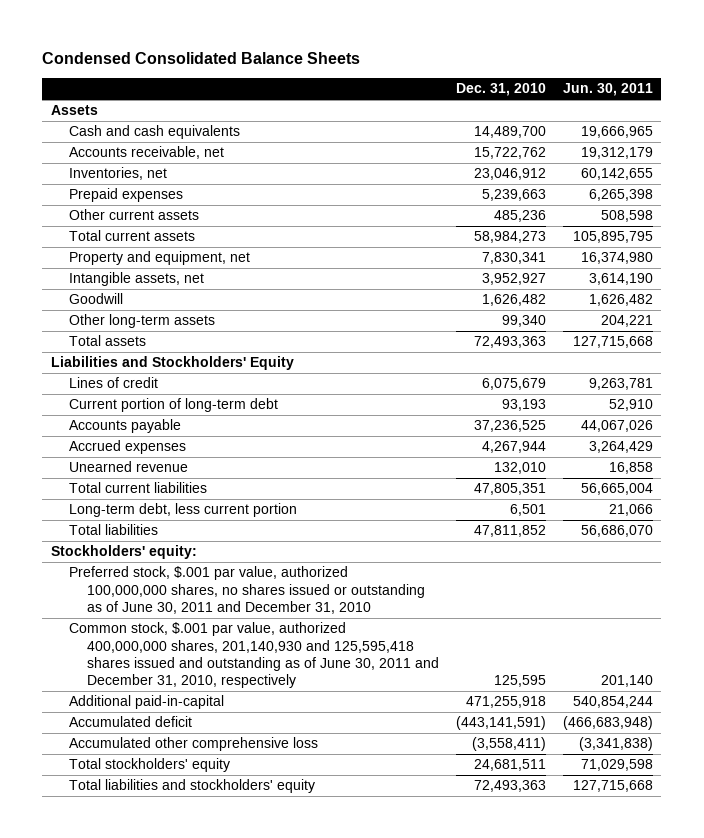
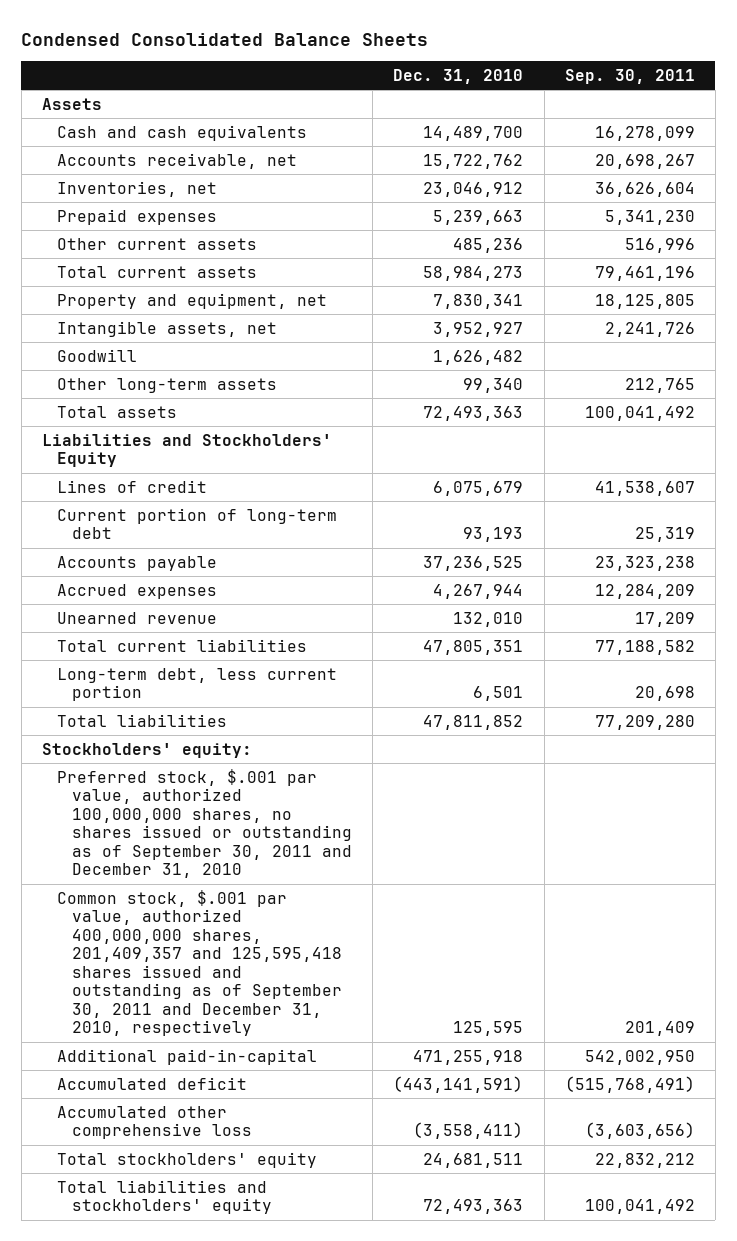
- | Dec. 31, 2010 | Jun. 30, 2011
+ | Dec. 31, 2010 | Sep. 30, 2011
- Preferred stock, $.001 par value, authorized 100,000,000 shares, no shares issued or outstanding as of June 30, 2011 and December 31, 2010
- Common stock, $.001 par value, authorized 400,000,000 shares, 201,140,930 and 125,595,418 shares issued and outstanding as of June 30, 2011 and December 31, 2010, respectively | 125,595 | 201,140
+ Preferred stock, $.001 par value, authorized 100,000,000 shares, no shares issued or outstanding as of September 30, 2011 and December 31, 2010
+ Common stock, $.001 par value, authorized 400,000,000 shares, 201,409,357 and 125,595,418 shares issued and outstanding as of September 30, 2011 and December 31, 2010, respectively | 125,595 | 201,409

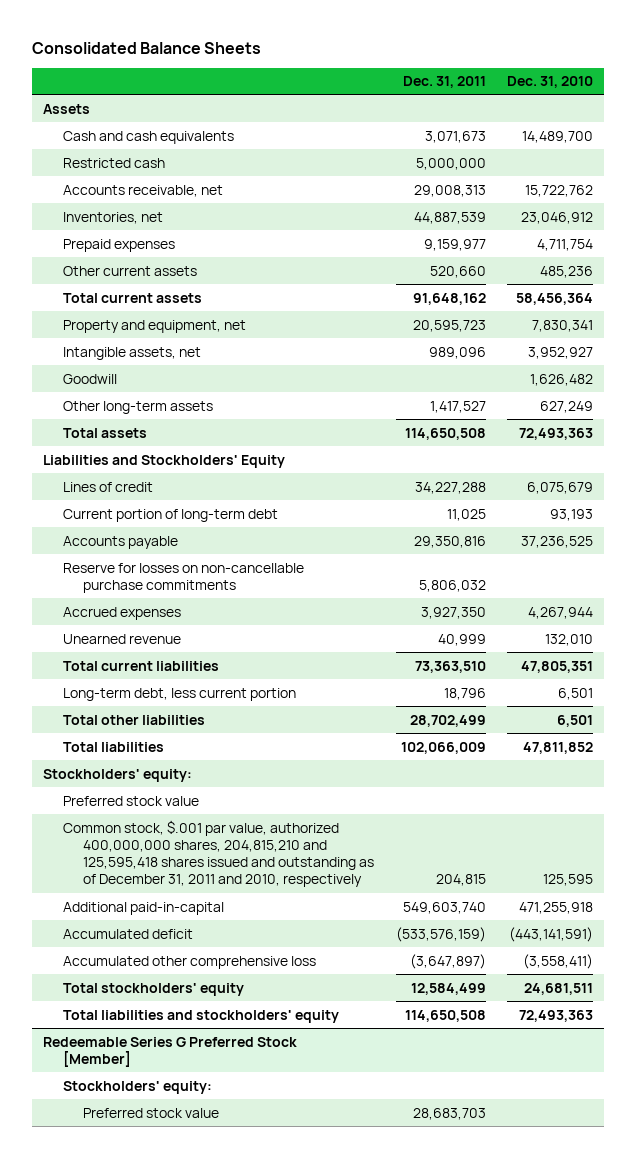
- Condensed Consolidated Balance Sheets
+ Consolidated Balance Sheets
- | Dec. 31, 2010 | Sep. 30, 2011
+ | Dec. 31, 2011 | Dec. 31, 2010
+ Restricted cash | 5,000,000 |
- Prepaid expenses | 5,239,663 | 5,341,230
+ Prepaid expenses | 9,159,977 | 4,711,754
- Total current assets | 58,984,273 | 79,461,196
+ Total current assets | 91,648,162 | 58,456,364
- Other long-term assets | 99,340 | 212,765
+ Other long-term assets | 1,417,527 | 627,249
+ Reserve for losses on non-cancellable purchase commitments | 5,806,032 |
+ Total other liabilities | 28,702,499 | 6,501
- Preferred stock, $.001 par value, authorized 100,000,000 shares, no shares issued or outstanding as of September 30, 2011 and December 31, 2010
- Common stock, $.001 par value, authorized 400,000,000 shares, 201,409,357 and 125,595,418 shares issued and outstanding as of September 30, 2011 and December 31, 2010, respectively | 125,595 | 201,409
+ Preferred stock value
+ Common stock, $.001 par value, authorized 400,000,000 shares, 204,815,210 and 125,595,418 shares issued and outstanding as of December 31, 2011 and 2010, respectively | 204,815 | 125,595
+ Redeemable Series G Preferred Stock [Member]
+ Stockholders' equity:
+ Preferred stock value | 28,683,703 |

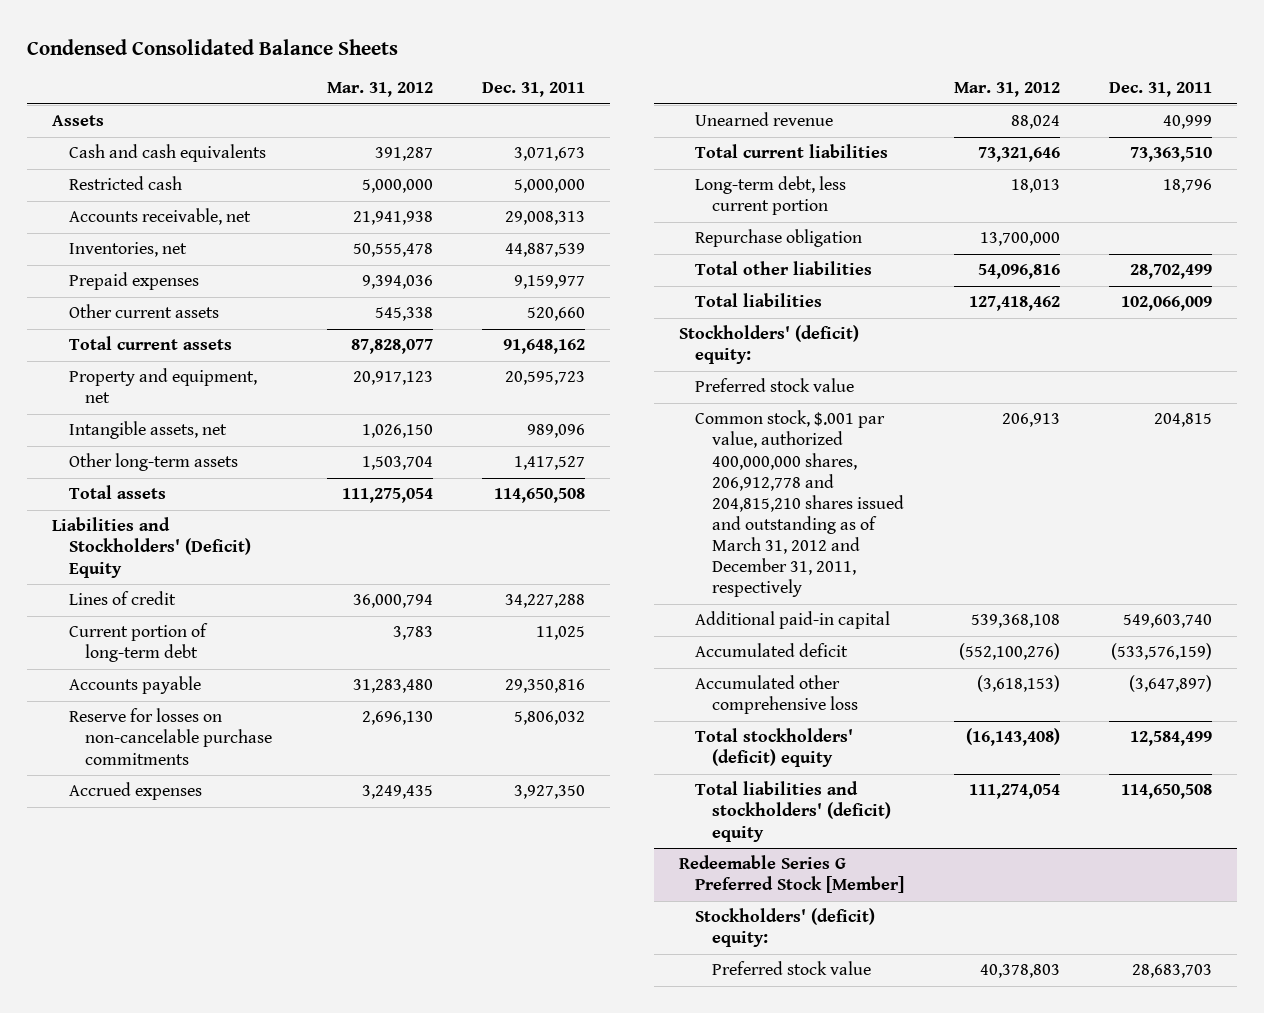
- Consolidated Balance Sheets
+ Condensed Consolidated Balance Sheets
- | Dec. 31, 2011 | Dec. 31, 2010
+ | Mar. 31, 2012 | Dec. 31, 2011
- Goodwill | | 1,626,482
- Liabilities and Stockholders' Equity
+ Liabilities and Stockholders' (Deficit) Equity
- Reserve for losses on non-cancellable purchase commitments | 5,806,032 |
+ Reserve for losses on non-cancelable purchase commitments | 2,696,130 | 5,806,032
+ Repurchase obligation | 13,700,000 |
- Stockholders' equity:
+ Stockholders' (deficit) equity:
- Common stock, $.001 par value, authorized 400,000,000 shares, 204,815,210 and 125,595,418 shares issued and outstanding as of December 31, 2011 and 2010, respectively | 204,815 | 125,595
- Additional paid-in-capital | 549,603,740 | 471,255,918
+ Common stock, $.001 par value, authorized 400,000,000 shares, 206,912,778 and 204,815,210 shares issued and outstanding as of March 31, 2012 and December 31, 2011, respectively | 206,913 | 204,815
+ Additional paid-in capital | 539,368,108 | 549,603,740
- Total stockholders' equity | 12,584,499 | 24,681,511
- Total liabilities and stockholders' equity | 114,650,508 | 72,493,363
+ Total stockholders' (deficit) equity | (16,143,408) | 12,584,499
+ Total liabilities and stockholders' (deficit) equity | 111,274,054 | 114,650,508
@ Redeemable Series G Preferred Stock [Member]
- Stockholders' equity:
+ Stockholders' (deficit) equity:

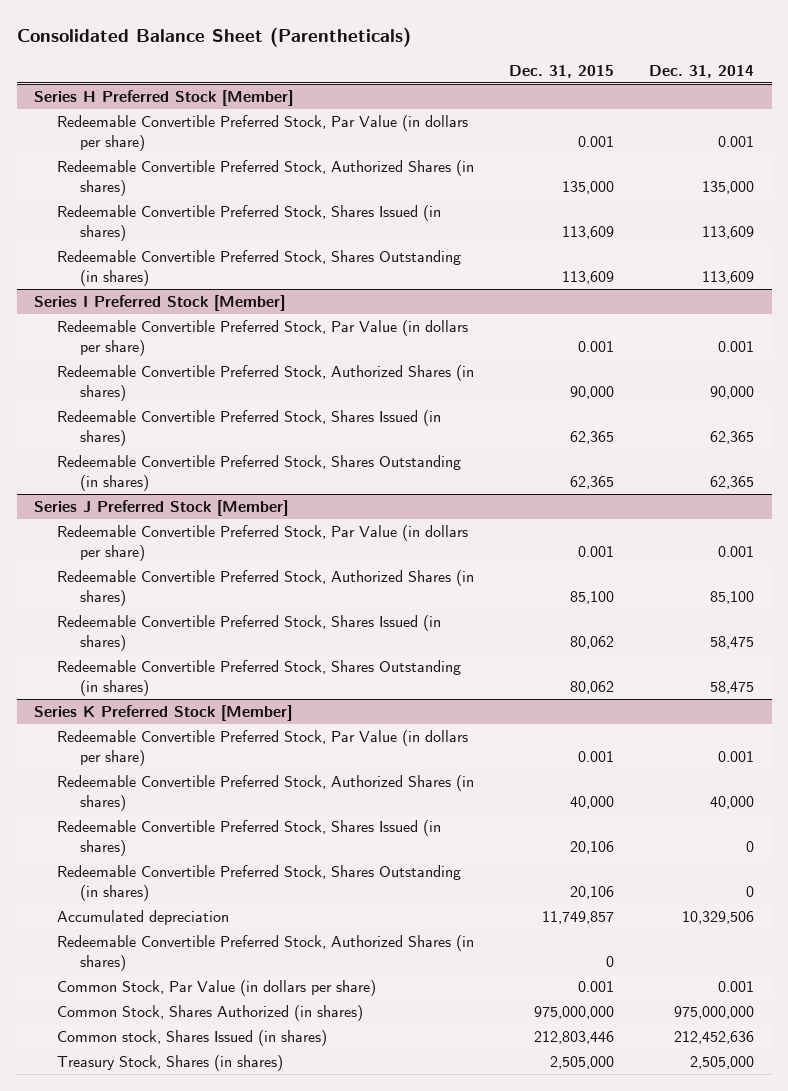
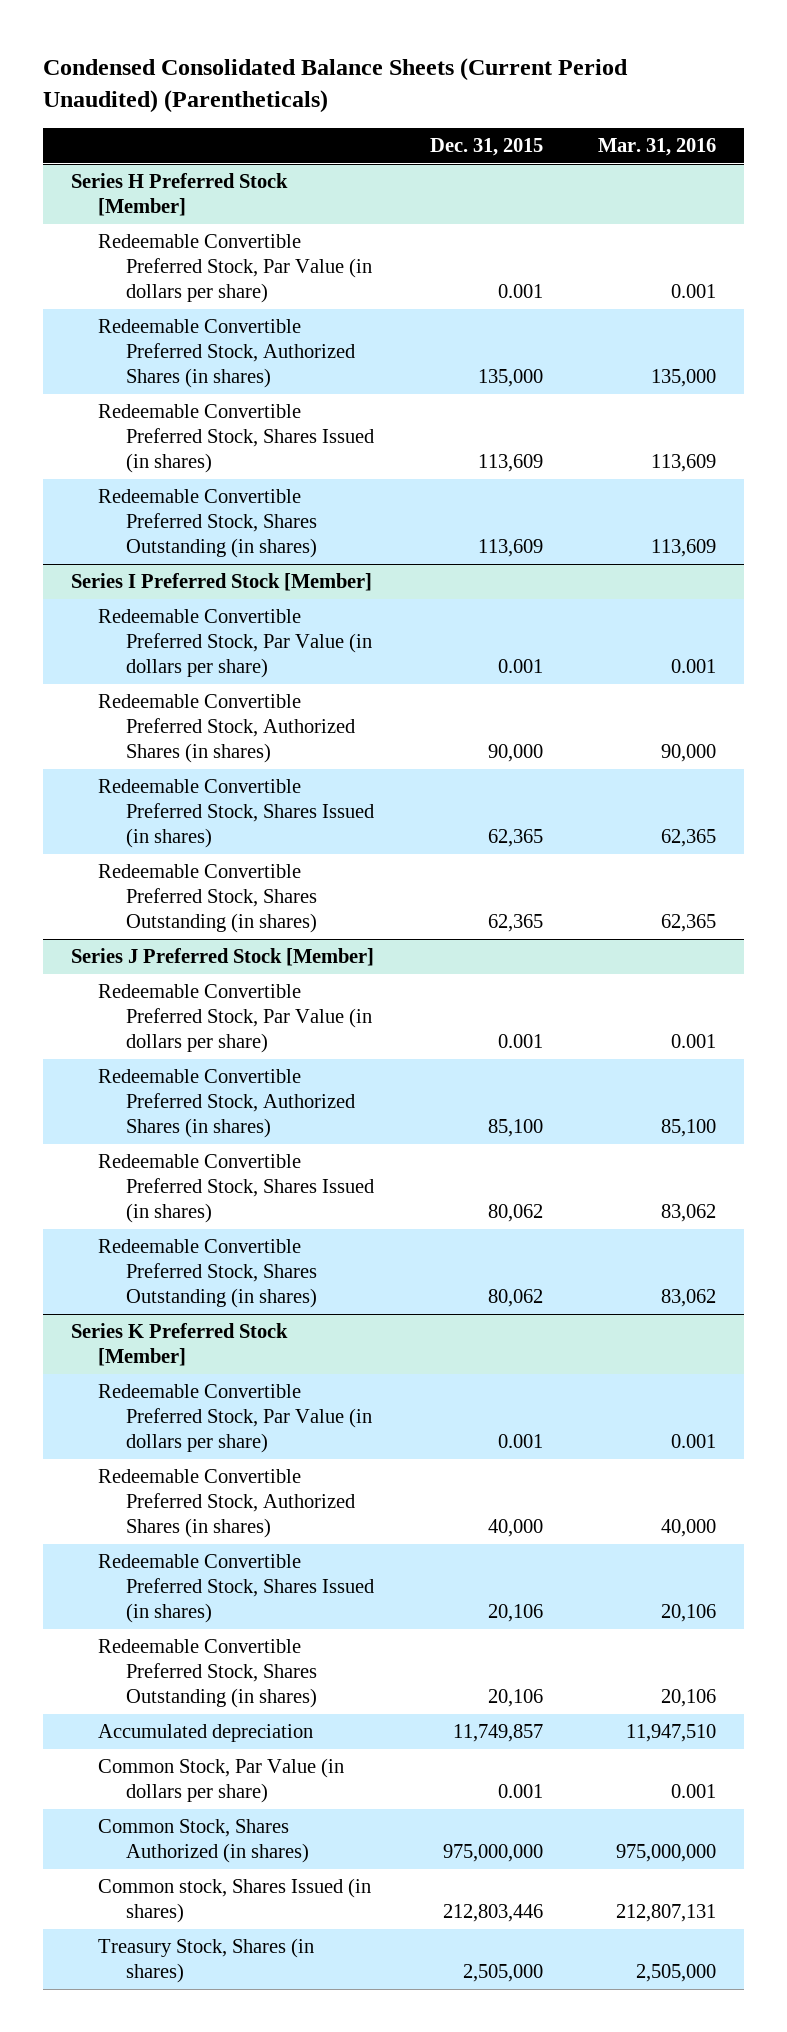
- Consolidated Balance Sheet (Parentheticals)
+ Condensed Consolidated Balance Sheets (Current Period Unaudited) (Parentheticals)
- | Dec. 31, 2015 | Dec. 31, 2014
+ | Dec. 31, 2015 | Mar. 31, 2016
@ Series K Preferred Stock [Member]
- Redeemable Convertible Preferred Stock, Authorized Shares (in shares) | 0 |

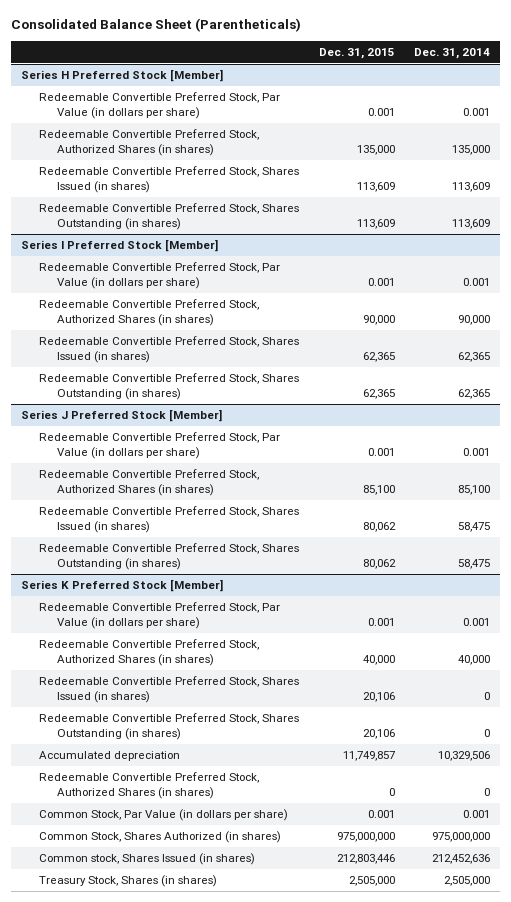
- Condensed Consolidated Balance Sheets (Current Period Unaudited) (Parentheticals)
+ Consolidated Balance Sheet (Parentheticals)
- | Dec. 31, 2015 | Mar. 31, 2016
+ | Dec. 31, 2015 | Dec. 31, 2014
@ Series K Preferred Stock [Member]
+ Redeemable Convertible Preferred Stock, Authorized Shares (in shares) | 0 | 0

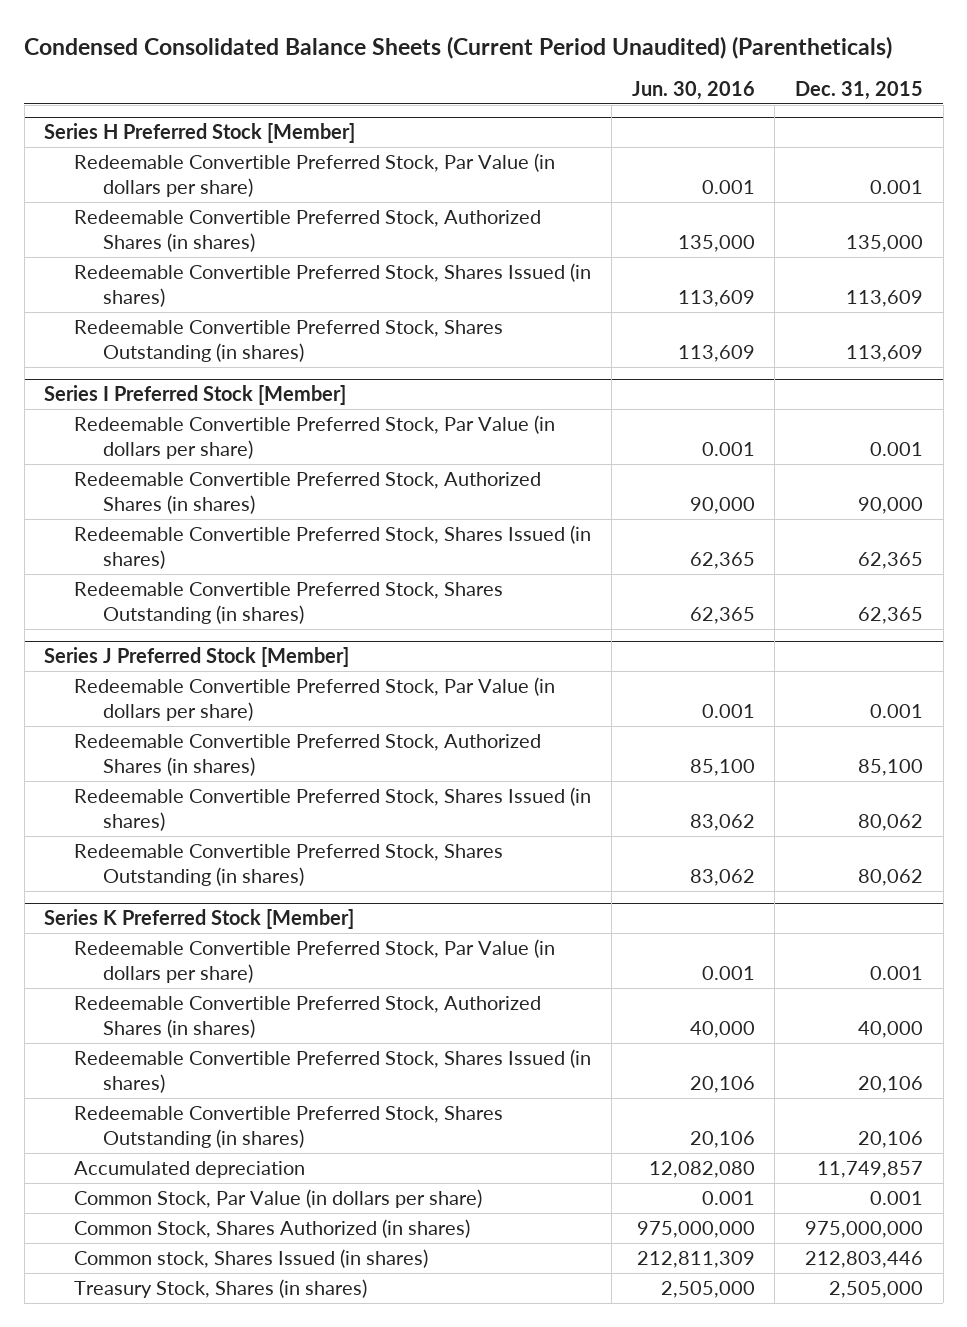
- Consolidated Balance Sheet (Parentheticals)
+ Condensed Consolidated Balance Sheets (Current Period Unaudited) (Parentheticals)
- | Dec. 31, 2015 | Dec. 31, 2014
+ | Jun. 30, 2016 | Dec. 31, 2015
@ Series K Preferred Stock [Member]
- Redeemable Convertible Preferred Stock, Authorized Shares (in shares) | 0 | 0

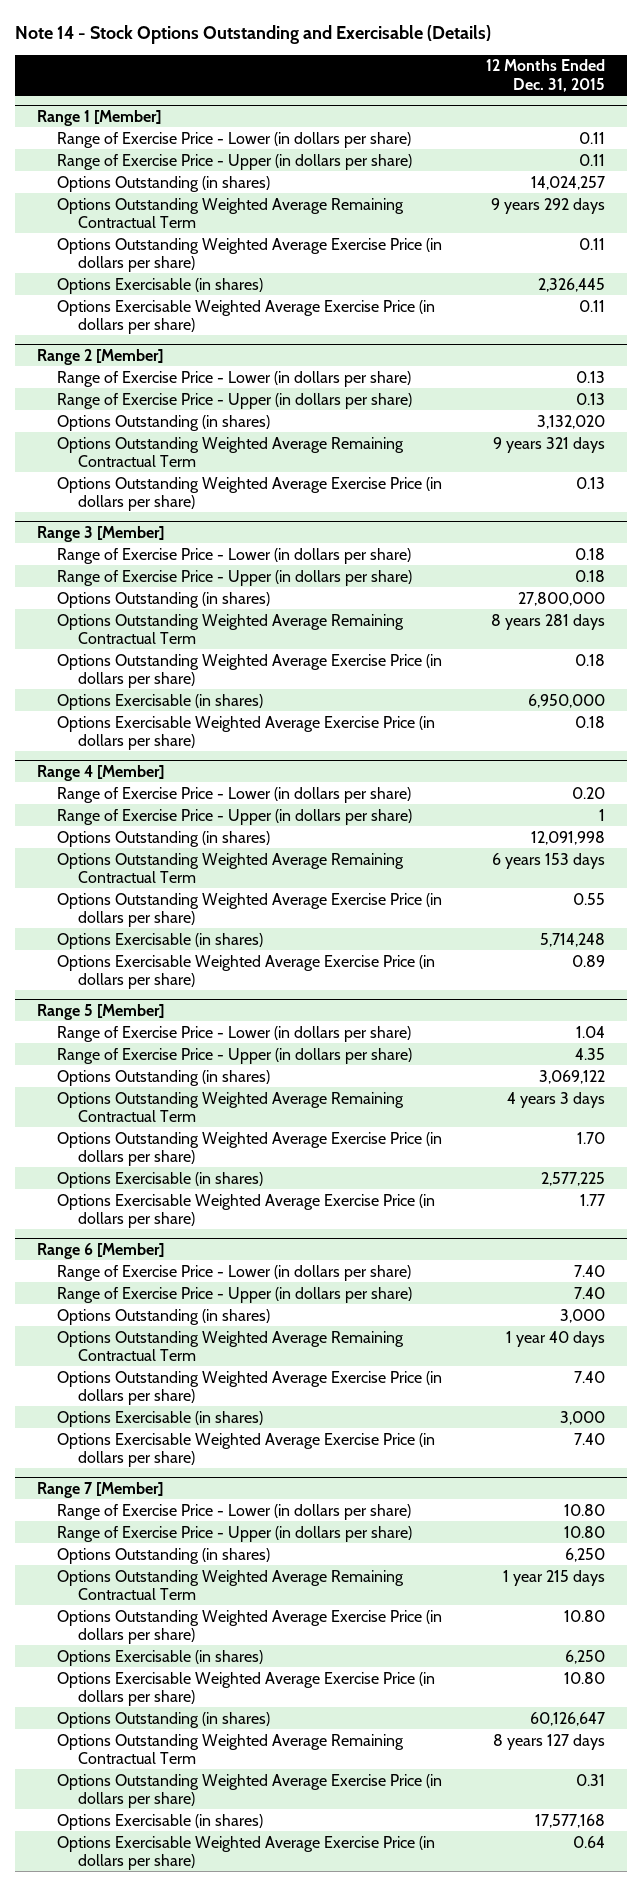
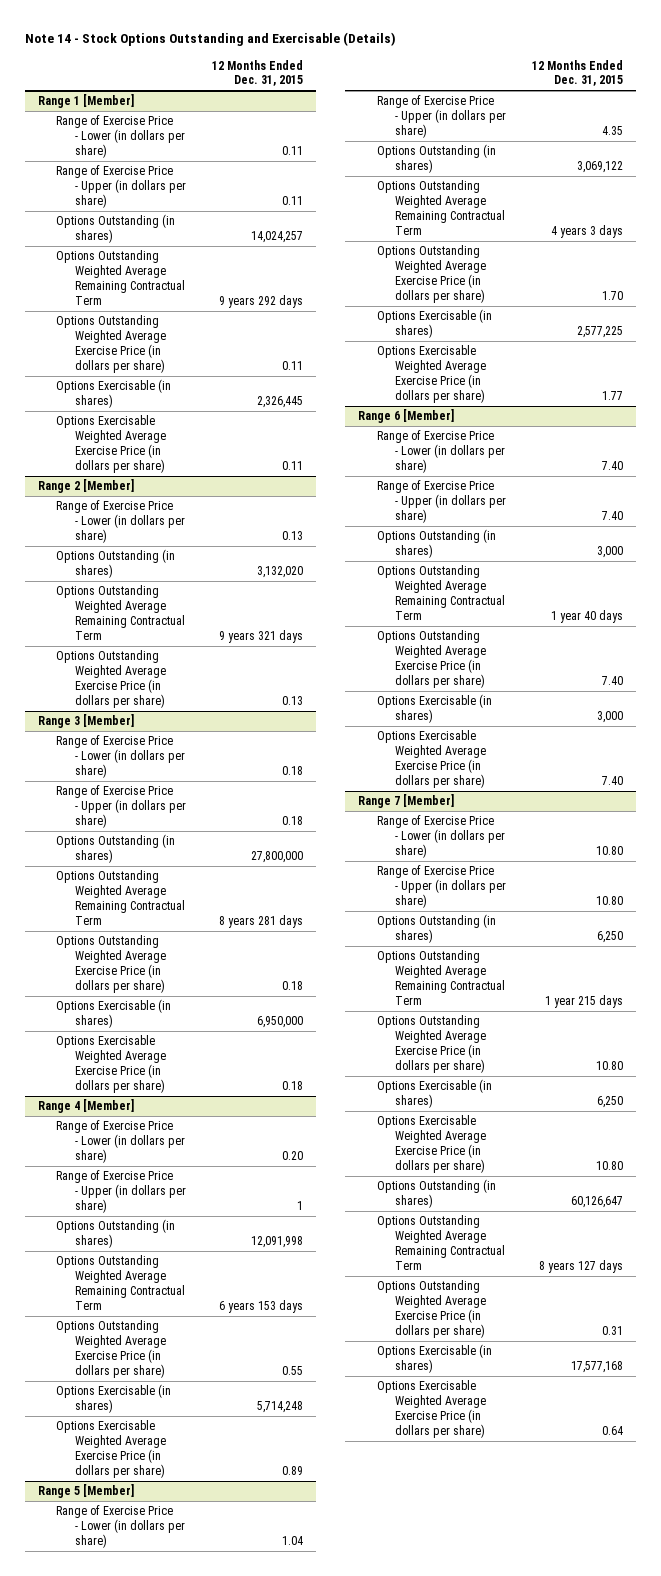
@ Range 2 [Member]
- Range of Exercise Price - Upper (in dollars per share) | 0.13

